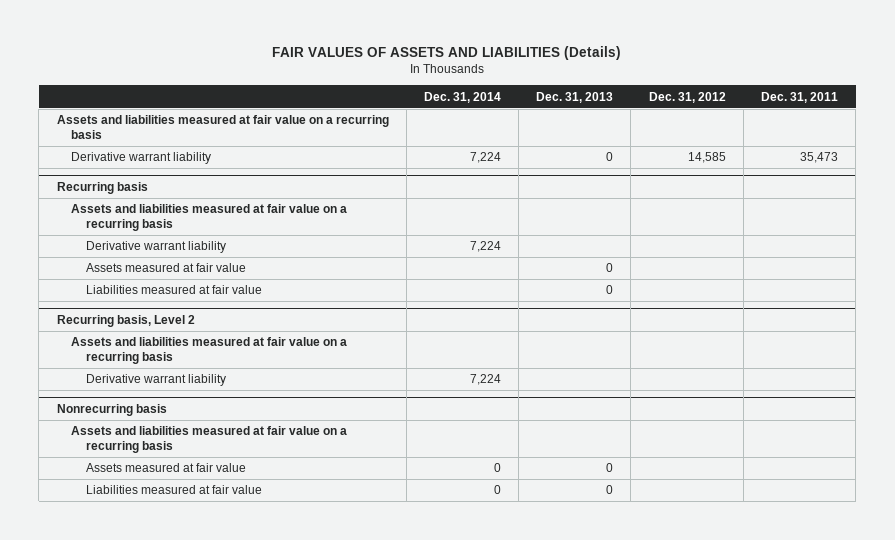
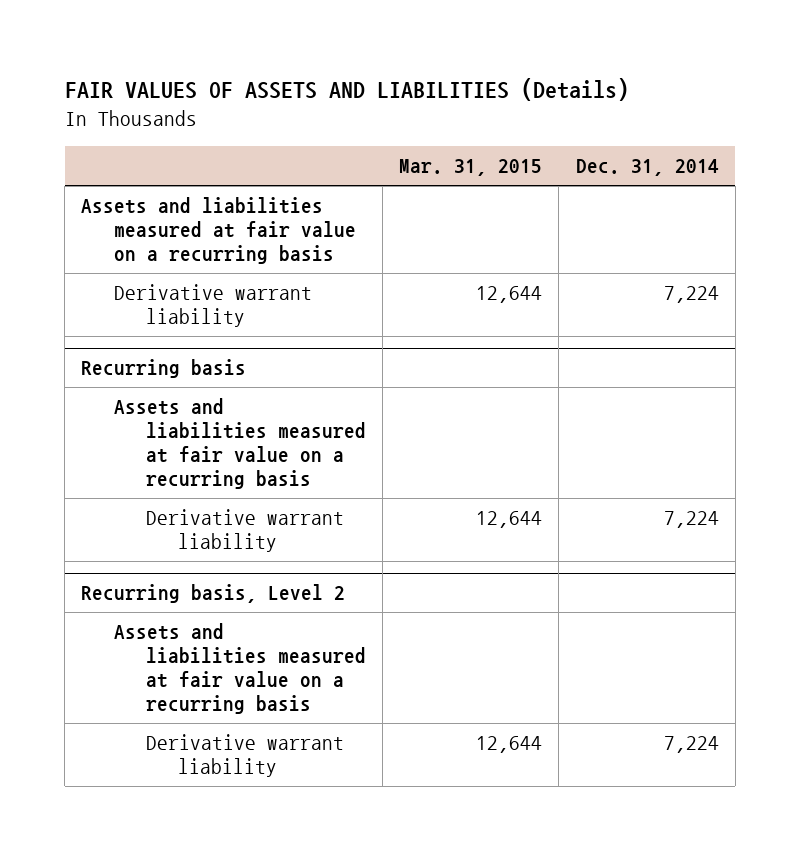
- | Dec. 31, 2014 | Dec. 31, 2013 | Dec. 31, 2012 | Dec. 31, 2011
+ | Mar. 31, 2015 | Dec. 31, 2014
@ Recurring basis
- Assets measured at fair value | | 0 | |
- Liabilities measured at fair value | | 0 | |
- Nonrecurring basis
- Assets and liabilities measured at fair value on a recurring basis
- Assets measured at fair value | 0 | 0 | |
- Liabilities measured at fair value | 0 | 0 | |

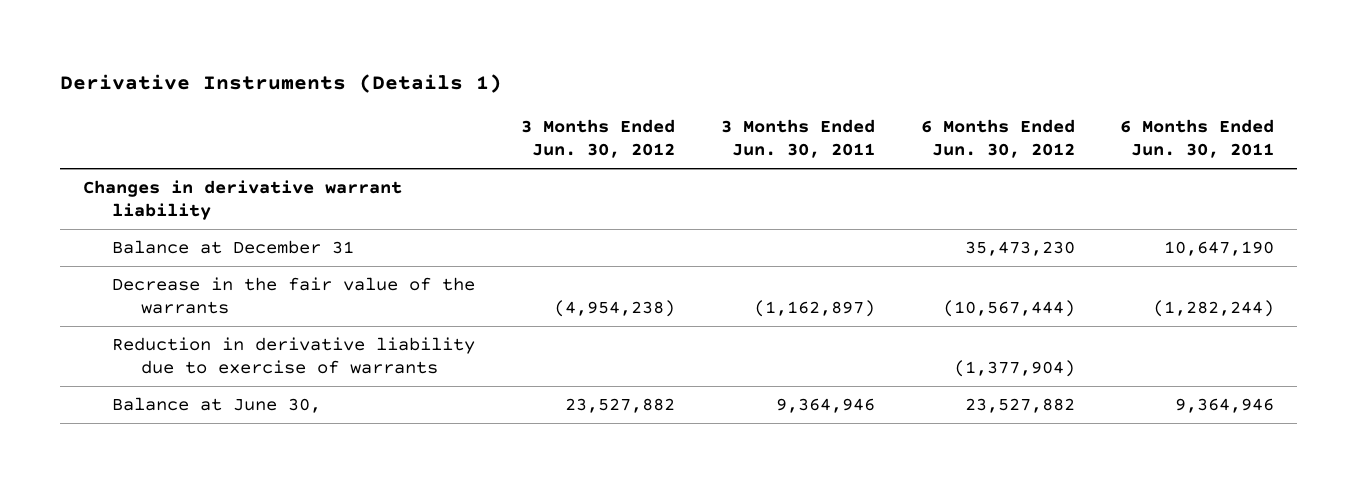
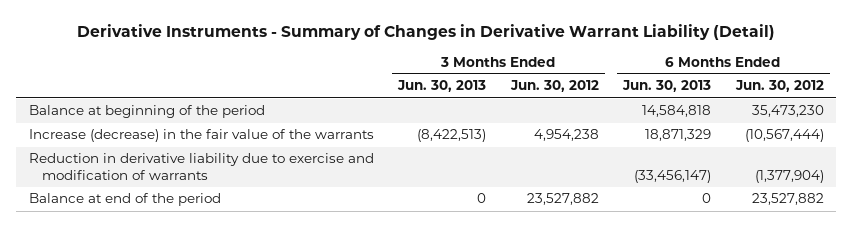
- Derivative Instruments (Details 1)
+ Derivative Instruments - Summary of Changes in Derivative Warrant Liability (Detail)
- | 3 Months Ended Jun. 30, 2012 | 3 Months Ended Jun. 30, 2011 | 6 Months Ended Jun. 30, 2012 | 6 Months Ended Jun. 30, 2011
+ | 3 Months Ended Jun. 30, 2013 | 3 Months Ended Jun. 30, 2012 | 6 Months Ended Jun. 30, 2013 | 6 Months Ended Jun. 30, 2012
- Changes in derivative warrant liability
- Balance at December 31 | | | 35,473,230 | 10,647,190
- Decrease in the fair value of the warrants | (4,954,238) | (1,162,897) | (10,567,444) | (1,282,244)
- Reduction in derivative liability due to exercise of warrants | | | (1,377,904) |
- Balance at June 30, | 23,527,882 | 9,364,946 | 23,527,882 | 9,364,946
+ Balance at beginning of the period | | | 14,584,818 | 35,473,230
+ Increase (decrease) in the fair value of the warrants | (8,422,513) | 4,954,238 | 18,871,329 | (10,567,444)
+ Reduction in derivative liability due to exercise and modification of warrants | | | (33,456,147) | (1,377,904)
+ Balance at end of the period | 0 | 23,527,882 | 0 | 23,527,882

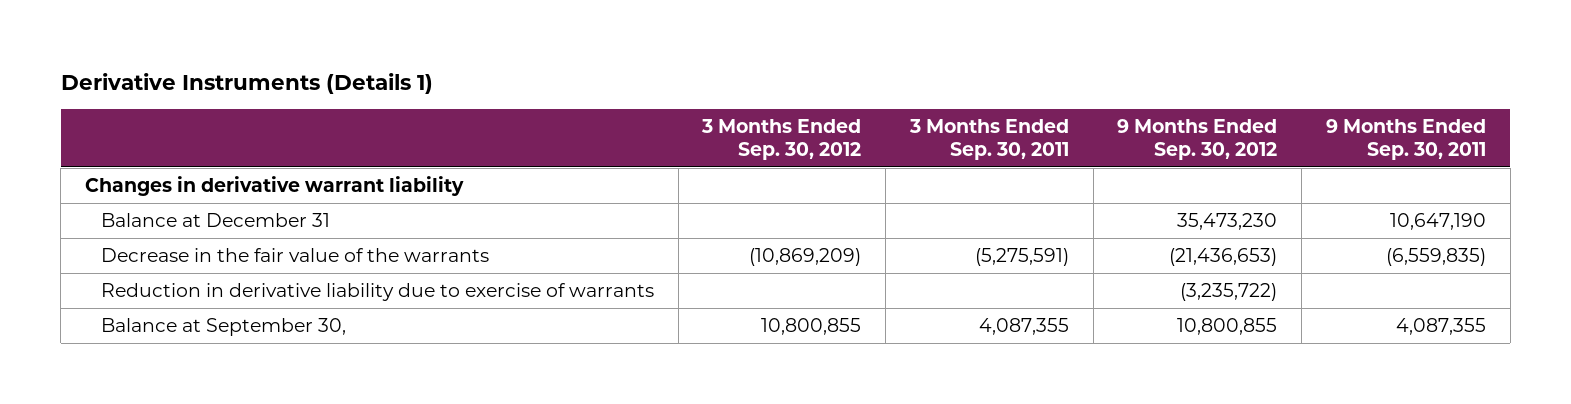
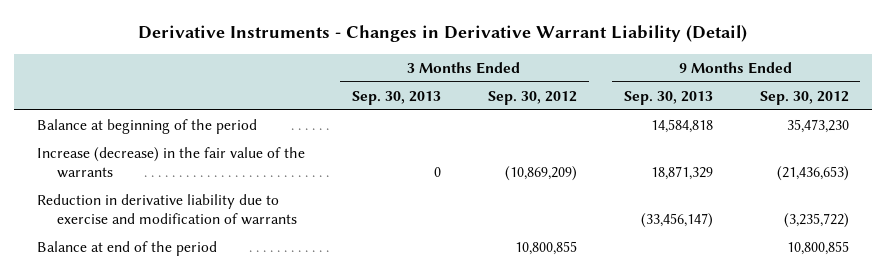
- Derivative Instruments (Details 1)
+ Derivative Instruments - Changes in Derivative Warrant Liability (Detail)
- | 3 Months Ended Sep. 30, 2012 | 3 Months Ended Sep. 30, 2011 | 9 Months Ended Sep. 30, 2012 | 9 Months Ended Sep. 30, 2011
+ | 3 Months Ended Sep. 30, 2013 | 3 Months Ended Sep. 30, 2012 | 9 Months Ended Sep. 30, 2013 | 9 Months Ended Sep. 30, 2012
- Changes in derivative warrant liability
- Balance at December 31 | | | 35,473,230 | 10,647,190
- Decrease in the fair value of the warrants | (10,869,209) | (5,275,591) | (21,436,653) | (6,559,835)
- Reduction in derivative liability due to exercise of warrants | | | (3,235,722) |
- Balance at September 30, | 10,800,855 | 4,087,355 | 10,800,855 | 4,087,355
+ Balance at beginning of the period | | | 14,584,818 | 35,473,230
+ Increase (decrease) in the fair value of the warrants | 0 | (10,869,209) | 18,871,329 | (21,436,653)
+ Reduction in derivative liability due to exercise and modification of warrants | | | (33,456,147) | (3,235,722)
+ Balance at end of the period | | 10,800,855 | | 10,800,855

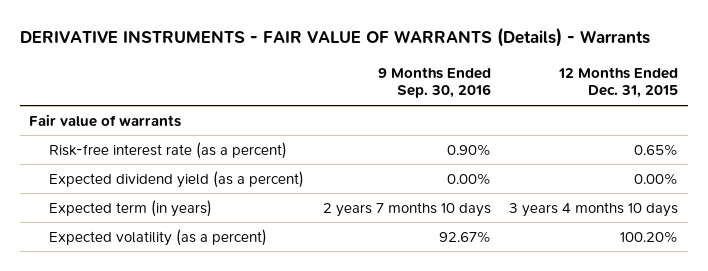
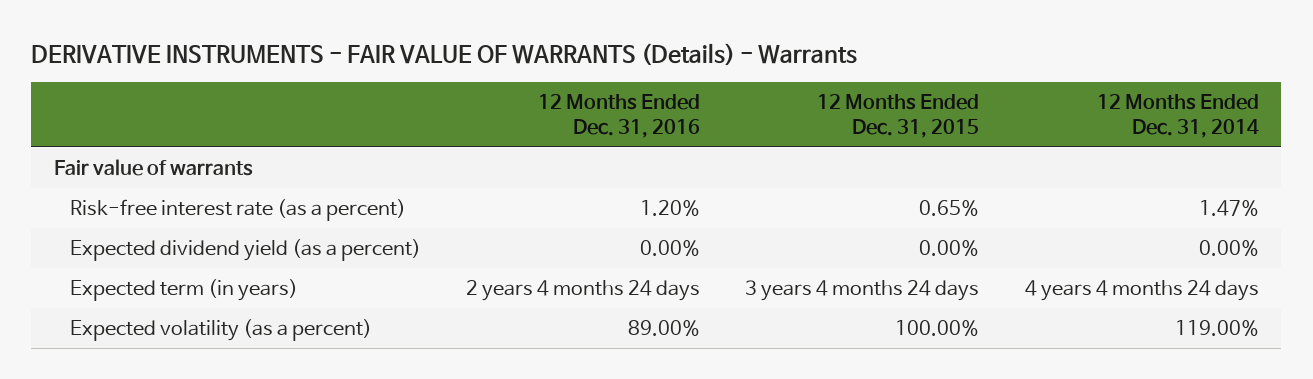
- | 9 Months Ended Sep. 30, 2016 | 12 Months Ended Dec. 31, 2015
+ | 12 Months Ended Dec. 31, 2016 | 12 Months Ended Dec. 31, 2015 | 12 Months Ended Dec. 31, 2014
- Expected term (in years) | 2 years 7 months 10 days | 3 years 4 months 10 days
- Expected volatility (as a percent) | 92.67% | 100.20%
+ Expected term (in years) | 2 years 4 months 24 days | 3 years 4 months 24 days | 4 years 4 months 24 days
+ Expected volatility (as a percent) | 89.00% | 100.00% | 119.00%

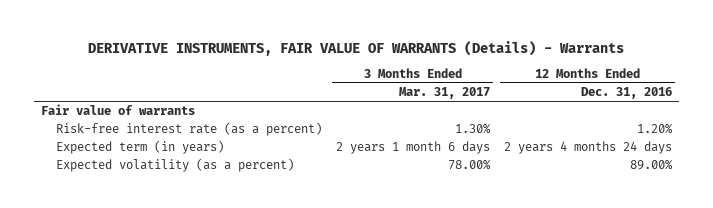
- DERIVATIVE INSTRUMENTS - FAIR VALUE OF WARRANTS (Details) - Warrants
+ DERIVATIVE INSTRUMENTS, FAIR VALUE OF WARRANTS (Details) - Warrants
- | 12 Months Ended Dec. 31, 2016 | 12 Months Ended Dec. 31, 2015 | 12 Months Ended Dec. 31, 2014
+ | 3 Months Ended Mar. 31, 2017 | 12 Months Ended Dec. 31, 2016
- Expected dividend yield (as a percent) | 0.00% | 0.00% | 0.00%

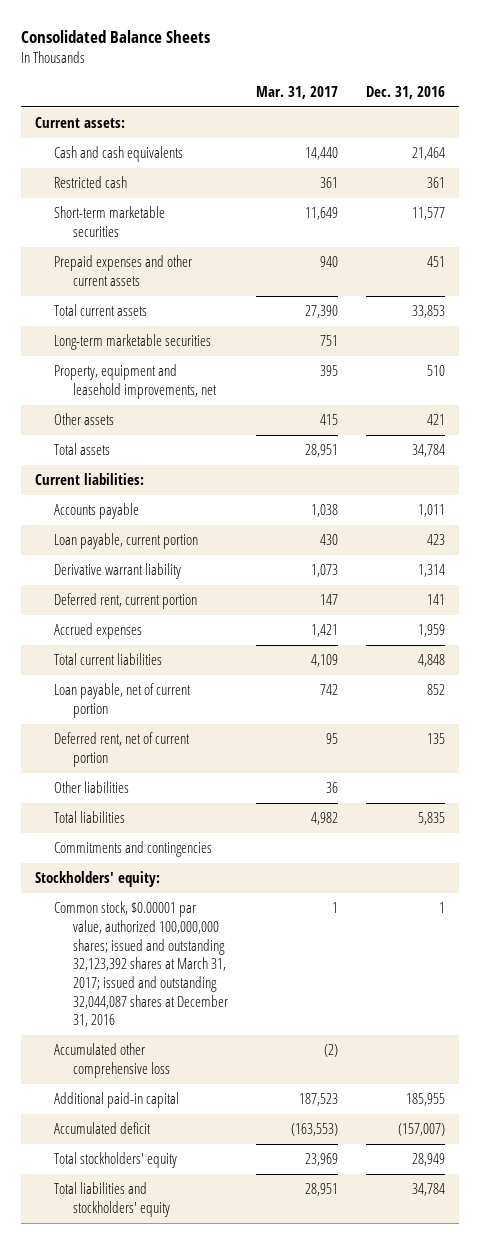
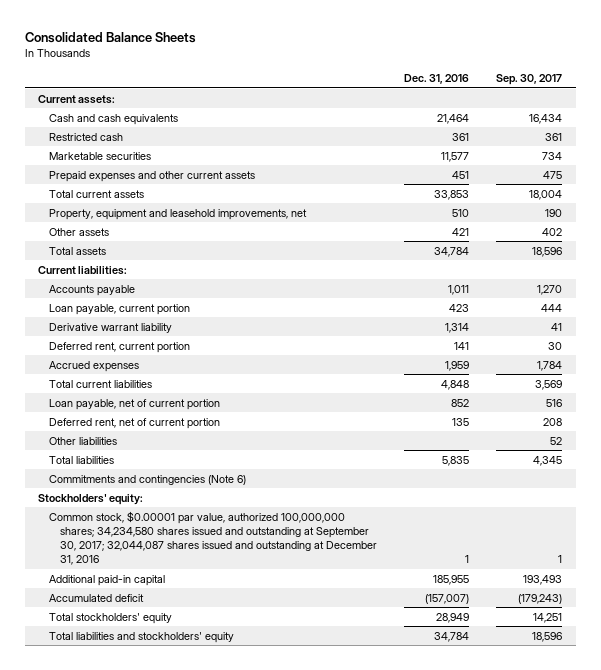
- | Mar. 31, 2017 | Dec. 31, 2016
+ | Dec. 31, 2016 | Sep. 30, 2017
- Short-term marketable securities | 11,649 | 11,577
+ Marketable securities | 11,577 | 734
- Long-term marketable securities | 751 |
- Commitments and contingencies
+ Commitments and contingencies (Note 6)
- Common stock, $0.00001 par value, authorized 100,000,000 shares; issued and outstanding 32,123,392 shares at March 31, 2017; issued and outstanding 32,044,087 shares at December 31, 2016 | 1 | 1
- Accumulated other comprehensive loss | (2) |
+ Common stock, $0.00001 par value, authorized 100,000,000 shares; 34,234,580 shares issued and outstanding at September 30, 2017; 32,044,087 shares issued and outstanding at December 31, 2016 | 1 | 1

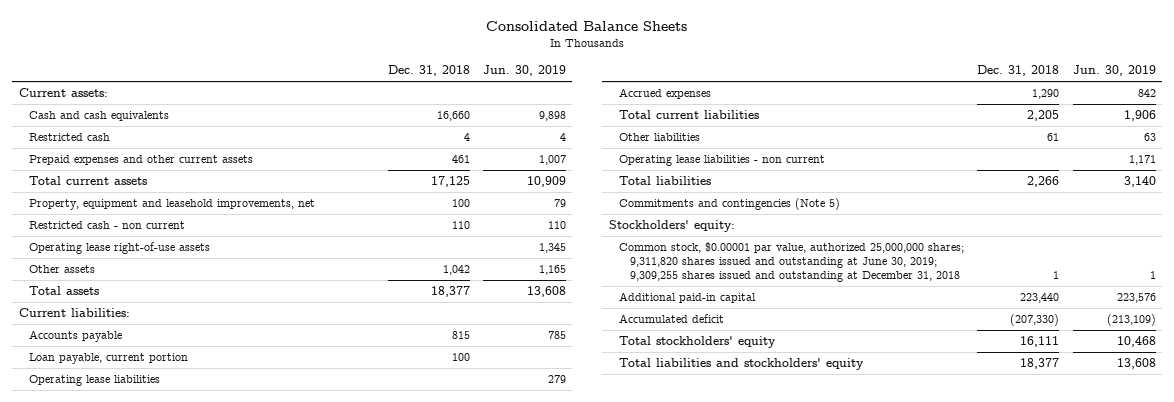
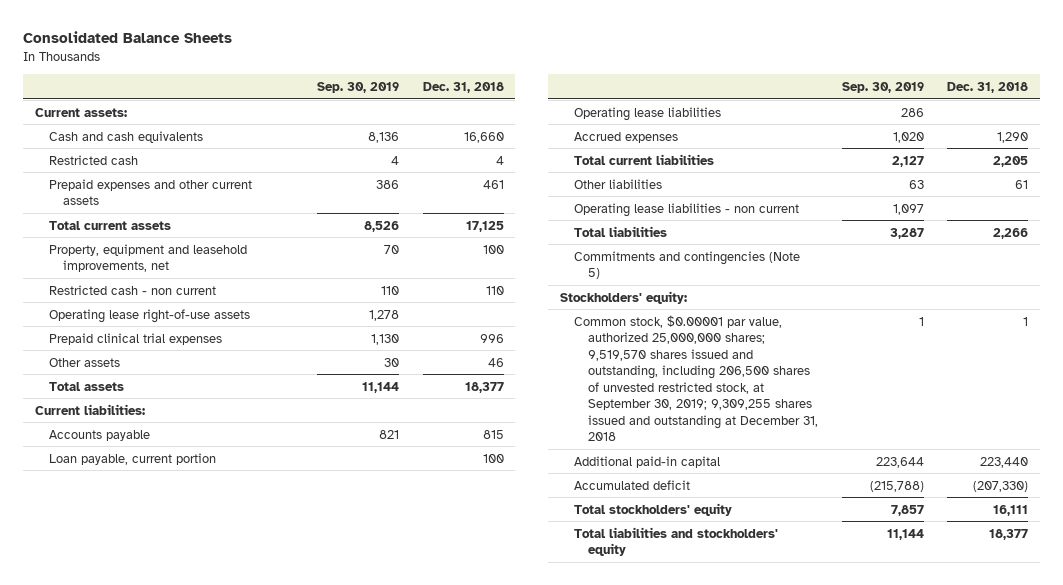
- | Dec. 31, 2018 | Jun. 30, 2019
+ | Sep. 30, 2019 | Dec. 31, 2018
- Other assets | 1,042 | 1,165
+ Prepaid clinical trial expenses | 1,130 | 996
+ Other assets | 30 | 46
- Common stock, $0.00001 par value, authorized 25,000,000 shares; 9,311,820 shares issued and outstanding at June 30, 2019; 9,309,255 shares issued and outstanding at December 31, 2018 | 1 | 1
+ Common stock, $0.00001 par value, authorized 25,000,000 shares; 9,519,570 shares issued and outstanding, including 206,500 shares of unvested restricted stock, at September 30, 2019; 9,309,255 shares issued and outstanding at December 31, 2018 | 1 | 1

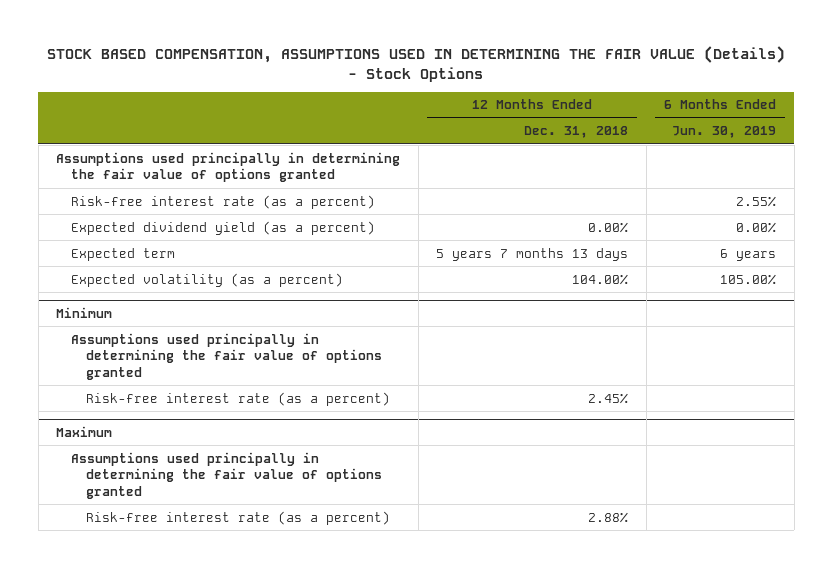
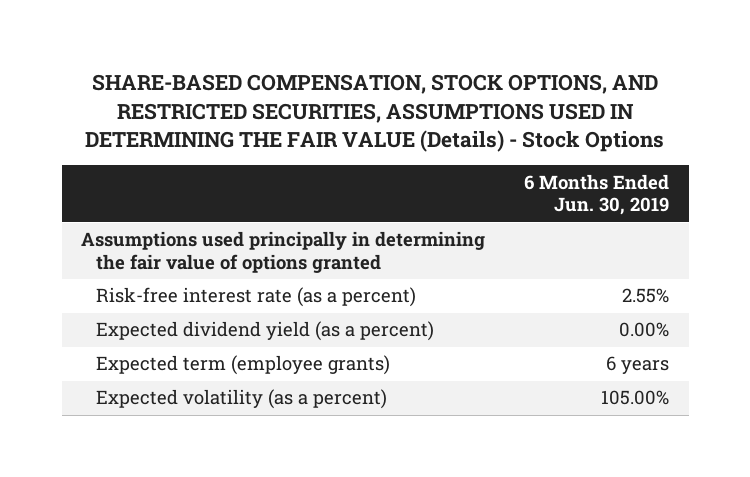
- STOCK BASED COMPENSATION, ASSUMPTIONS USED IN DETERMINING THE FAIR VALUE (Details) - Stock Options
+ SHARE-BASED COMPENSATION, STOCK OPTIONS, AND RESTRICTED SECURITIES, ASSUMPTIONS USED IN DETERMINING THE FAIR VALUE (Details) - Stock Options
- | 12 Months Ended Dec. 31, 2018 | 6 Months Ended Jun. 30, 2019
+ | 6 Months Ended Jun. 30, 2019
- Expected term | 5 years 7 months 13 days | 6 years
+ Expected term (employee grants) | 6 years
- Minimum
- Assumptions used principally in determining the fair value of options granted
- Risk-free interest rate (as a percent) | 2.45% |
- Maximum
- Assumptions used principally in determining the fair value of options granted
- Risk-free interest rate (as a percent) | 2.88% |

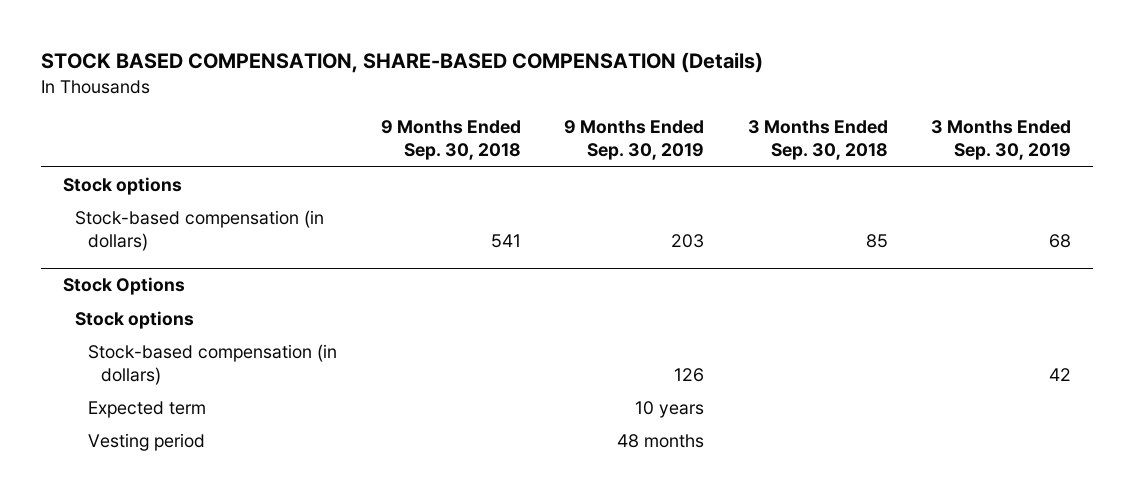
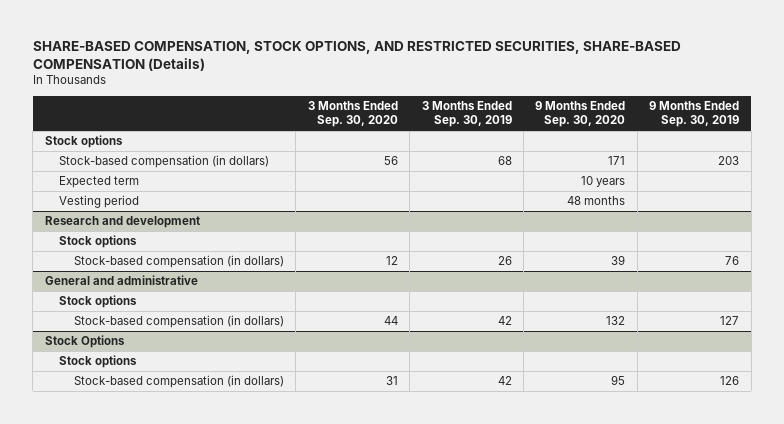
- STOCK BASED COMPENSATION, SHARE-BASED COMPENSATION (Details)
+ SHARE-BASED COMPENSATION, STOCK OPTIONS, AND RESTRICTED SECURITIES, SHARE-BASED COMPENSATION (Details)
- | 9 Months Ended Sep. 30, 2018 | 9 Months Ended Sep. 30, 2019 | 3 Months Ended Sep. 30, 2018 | 3 Months Ended Sep. 30, 2019
+ | 3 Months Ended Sep. 30, 2020 | 3 Months Ended Sep. 30, 2019 | 9 Months Ended Sep. 30, 2020 | 9 Months Ended Sep. 30, 2019
+ Expected term | | | 10 years |
+ Vesting period | | | 48 months |
+ Research and development
+ Stock options
+ Stock-based compensation (in dollars) | 12 | 26 | 39 | 76
+ General and administrative
+ Stock options
+ Stock-based compensation (in dollars) | 44 | 42 | 132 | 127
@ Stock Options
- Expected term | | 10 years | |
- Vesting period | | 48 months | |

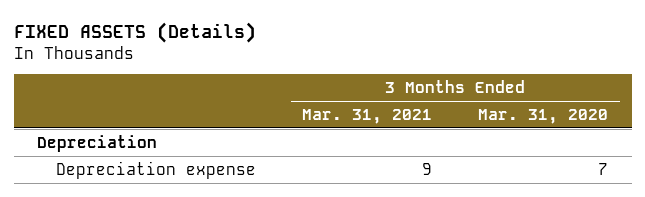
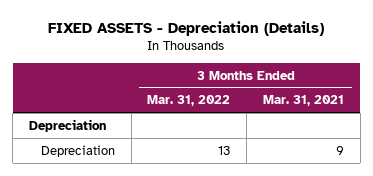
- FIXED ASSETS (Details)
+ FIXED ASSETS - Depreciation (Details)
- | 3 Months Ended Mar. 31, 2021 | 3 Months Ended Mar. 31, 2020
+ | 3 Months Ended Mar. 31, 2022 | 3 Months Ended Mar. 31, 2021
- Depreciation expense | 9 | 7
+ Depreciation | 13 | 9

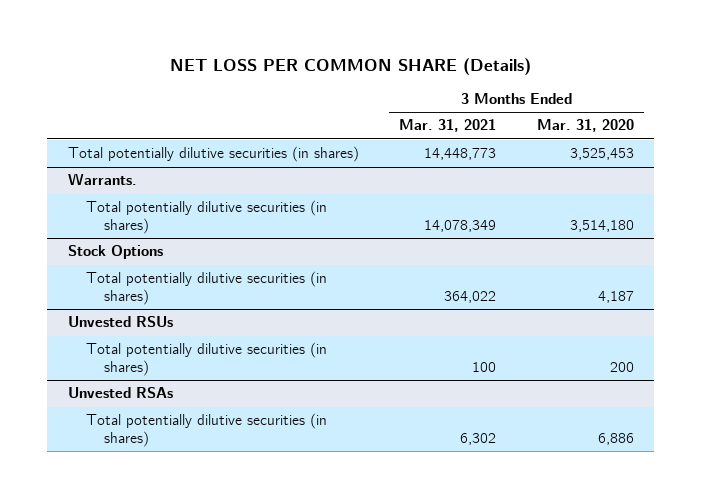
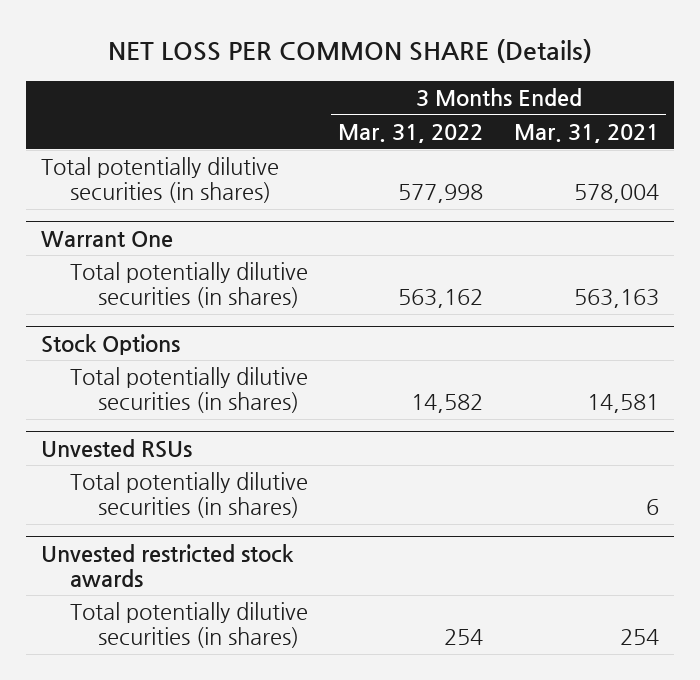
- | 3 Months Ended Mar. 31, 2021 | 3 Months Ended Mar. 31, 2020
+ | 3 Months Ended Mar. 31, 2022 | 3 Months Ended Mar. 31, 2021
- Total potentially dilutive securities (in shares) | 14,448,773 | 3,525,453
- Warrants.
- Total potentially dilutive securities (in shares) | 14,078,349 | 3,514,180
+ Total potentially dilutive securities (in shares) | 577,998 | 578,004
+ Warrant One
+ Total potentially dilutive securities (in shares) | 563,162 | 563,163
@ Stock Options
- Total potentially dilutive securities (in shares) | 364,022 | 4,187
+ Total potentially dilutive securities (in shares) | 14,582 | 14,581
@ Unvested RSUs
- Total potentially dilutive securities (in shares) | 100 | 200
- Unvested RSAs
- Total potentially dilutive securities (in shares) | 6,302 | 6,886
@ Unvested RSUs
+ Total potentially dilutive securities (in shares) | | 6
+ Unvested restricted stock awards
+ Total potentially dilutive securities (in shares) | 254 | 254

